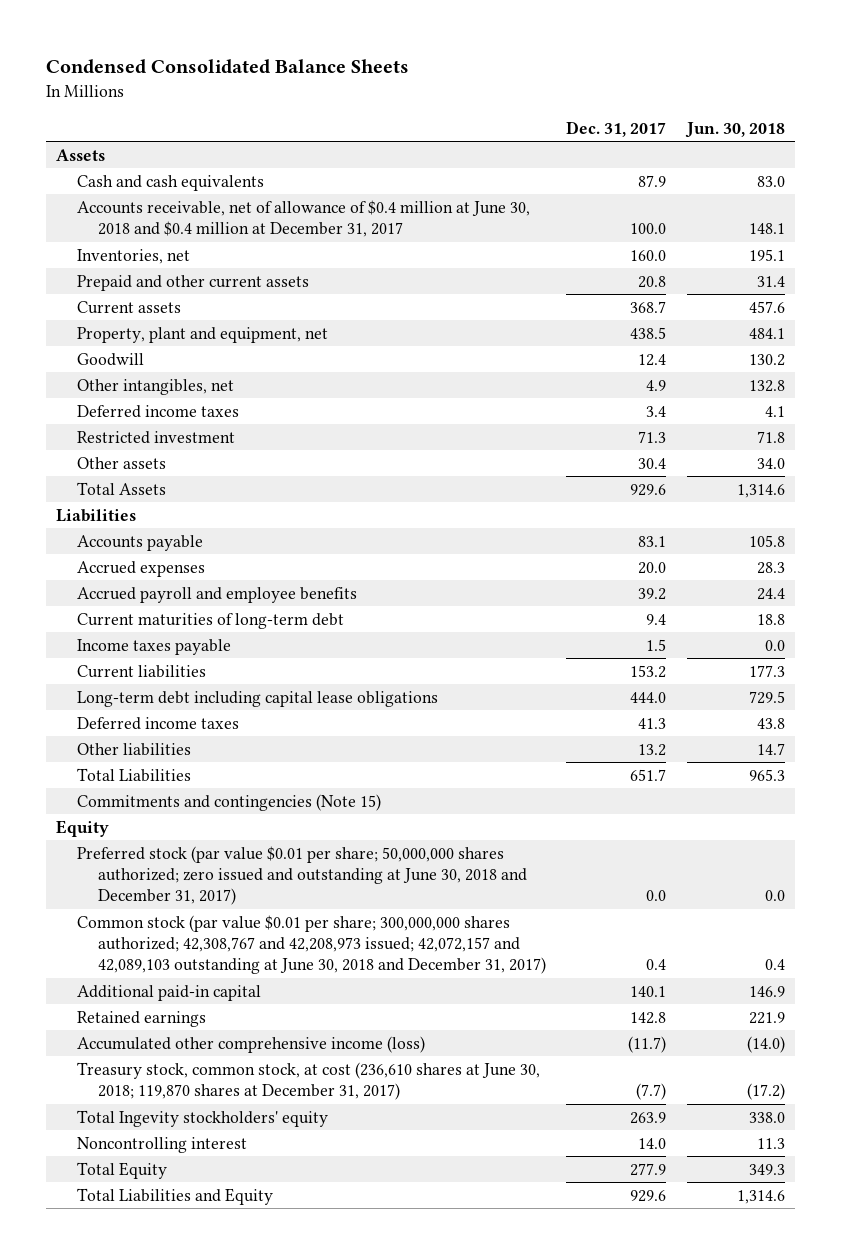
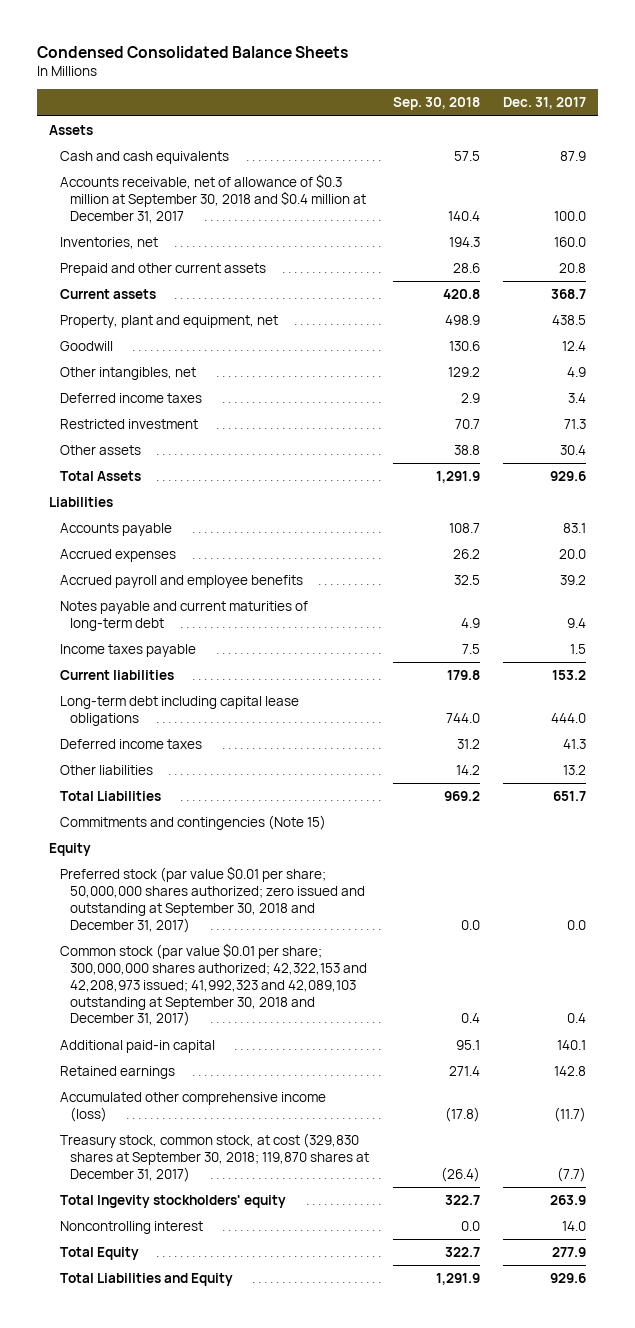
- | Dec. 31, 2017 | Jun. 30, 2018
+ | Sep. 30, 2018 | Dec. 31, 2017
- Accounts receivable, net of allowance of $0.4 million at June 30, 2018 and $0.4 million at December 31, 2017 | 100.0 | 148.1
+ Accounts receivable, net of allowance of $0.3 million at September 30, 2018 and $0.4 million at December 31, 2017 | 140.4 | 100.0
- Current maturities of long-term debt | 9.4 | 18.8
+ Notes payable and current maturities of long-term debt | 4.9 | 9.4
- Preferred stock (par value $0.01 per share; 50,000,000 shares authorized; zero issued and outstanding at June 30, 2018 and December 31, 2017) | 0.0 | 0.0
- Common stock (par value $0.01 per share; 300,000,000 shares authorized; 42,308,767 and 42,208,973 issued; 42,072,157 and 42,089,103 outstanding at June 30, 2018 and December 31, 2017) | 0.4 | 0.4
+ Preferred stock (par value $0.01 per share; 50,000,000 shares authorized; zero issued and outstanding at September 30, 2018 and December 31, 2017) | 0.0 | 0.0
+ Common stock (par value $0.01 per share; 300,000,000 shares authorized; 42,322,153 and 42,208,973 issued; 41,992,323 and 42,089,103 outstanding at September 30, 2018 and December 31, 2017) | 0.4 | 0.4
- Treasury stock, common stock, at cost (236,610 shares at June 30, 2018; 119,870 shares at December 31, 2017) | (7.7) | (17.2)
+ Treasury stock, common stock, at cost (329,830 shares at September 30, 2018; 119,870 shares at December 31, 2017) | (26.4) | (7.7)

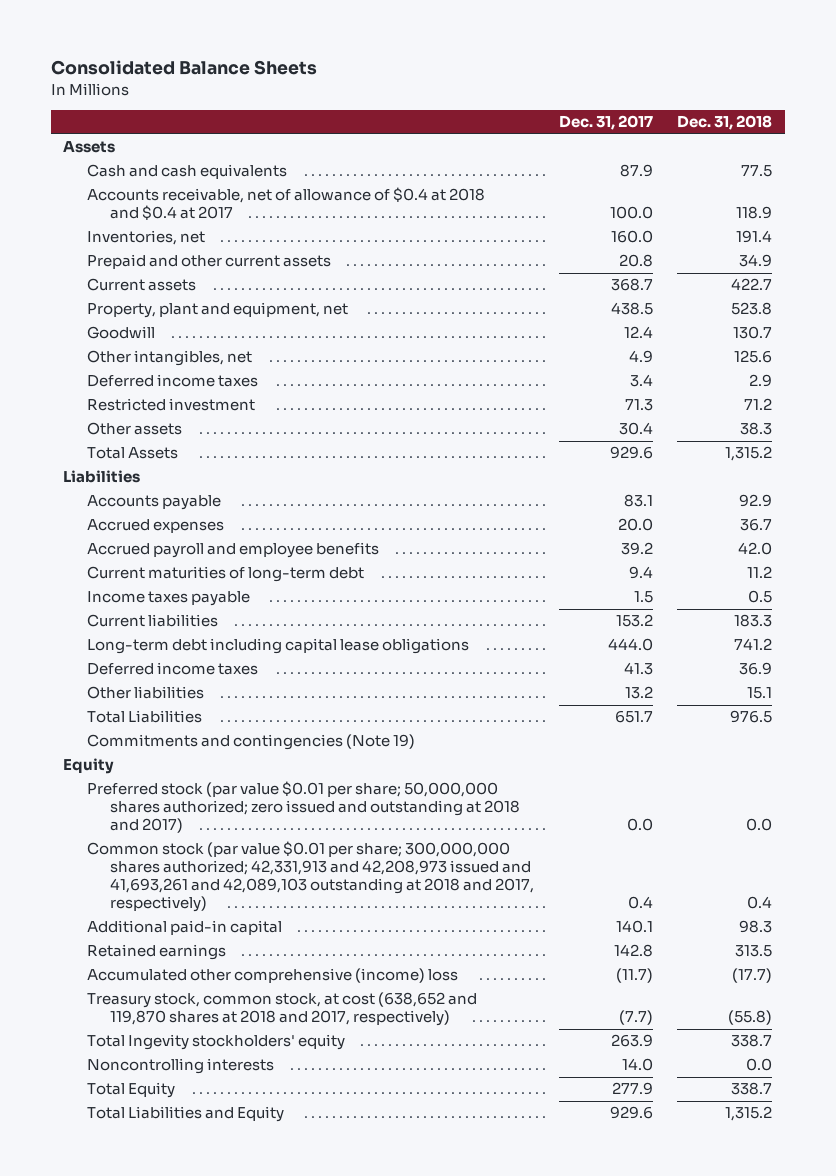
- Condensed Consolidated Balance Sheets
+ Consolidated Balance Sheets
- | Sep. 30, 2018 | Dec. 31, 2017
+ | Dec. 31, 2017 | Dec. 31, 2018
- Accounts receivable, net of allowance of $0.3 million at September 30, 2018 and $0.4 million at December 31, 2017 | 140.4 | 100.0
+ Accounts receivable, net of allowance of $0.4 at 2018 and $0.4 at 2017 | 100.0 | 118.9
- Notes payable and current maturities of long-term debt | 4.9 | 9.4
+ Current maturities of long-term debt | 9.4 | 11.2
- Commitments and contingencies (Note 15)
+ Commitments and contingencies (Note 19)
- Preferred stock (par value $0.01 per share; 50,000,000 shares authorized; zero issued and outstanding at September 30, 2018 and December 31, 2017) | 0.0 | 0.0
- Common stock (par value $0.01 per share; 300,000,000 shares authorized; 42,322,153 and 42,208,973 issued; 41,992,323 and 42,089,103 outstanding at September 30, 2018 and December 31, 2017) | 0.4 | 0.4
+ Preferred stock (par value $0.01 per share; 50,000,000 shares authorized; zero issued and outstanding at 2018 and 2017) | 0.0 | 0.0
+ Common stock (par value $0.01 per share; 300,000,000 shares authorized; 42,331,913 and 42,208,973 issued and 41,693,261 and 42,089,103 outstanding at 2018 and 2017, respectively) | 0.4 | 0.4
- Accumulated other comprehensive income (loss) | (17.8) | (11.7)
- Treasury stock, common stock, at cost (329,830 shares at September 30, 2018; 119,870 shares at December 31, 2017) | (26.4) | (7.7)
+ Accumulated other comprehensive (income) loss | (11.7) | (17.7)
+ Treasury stock, common stock, at cost (638,652 and 119,870 shares at 2018 and 2017, respectively) | (7.7) | (55.8)
- Noncontrolling interest | 0.0 | 14.0
+ Noncontrolling interests | 14.0 | 0.0

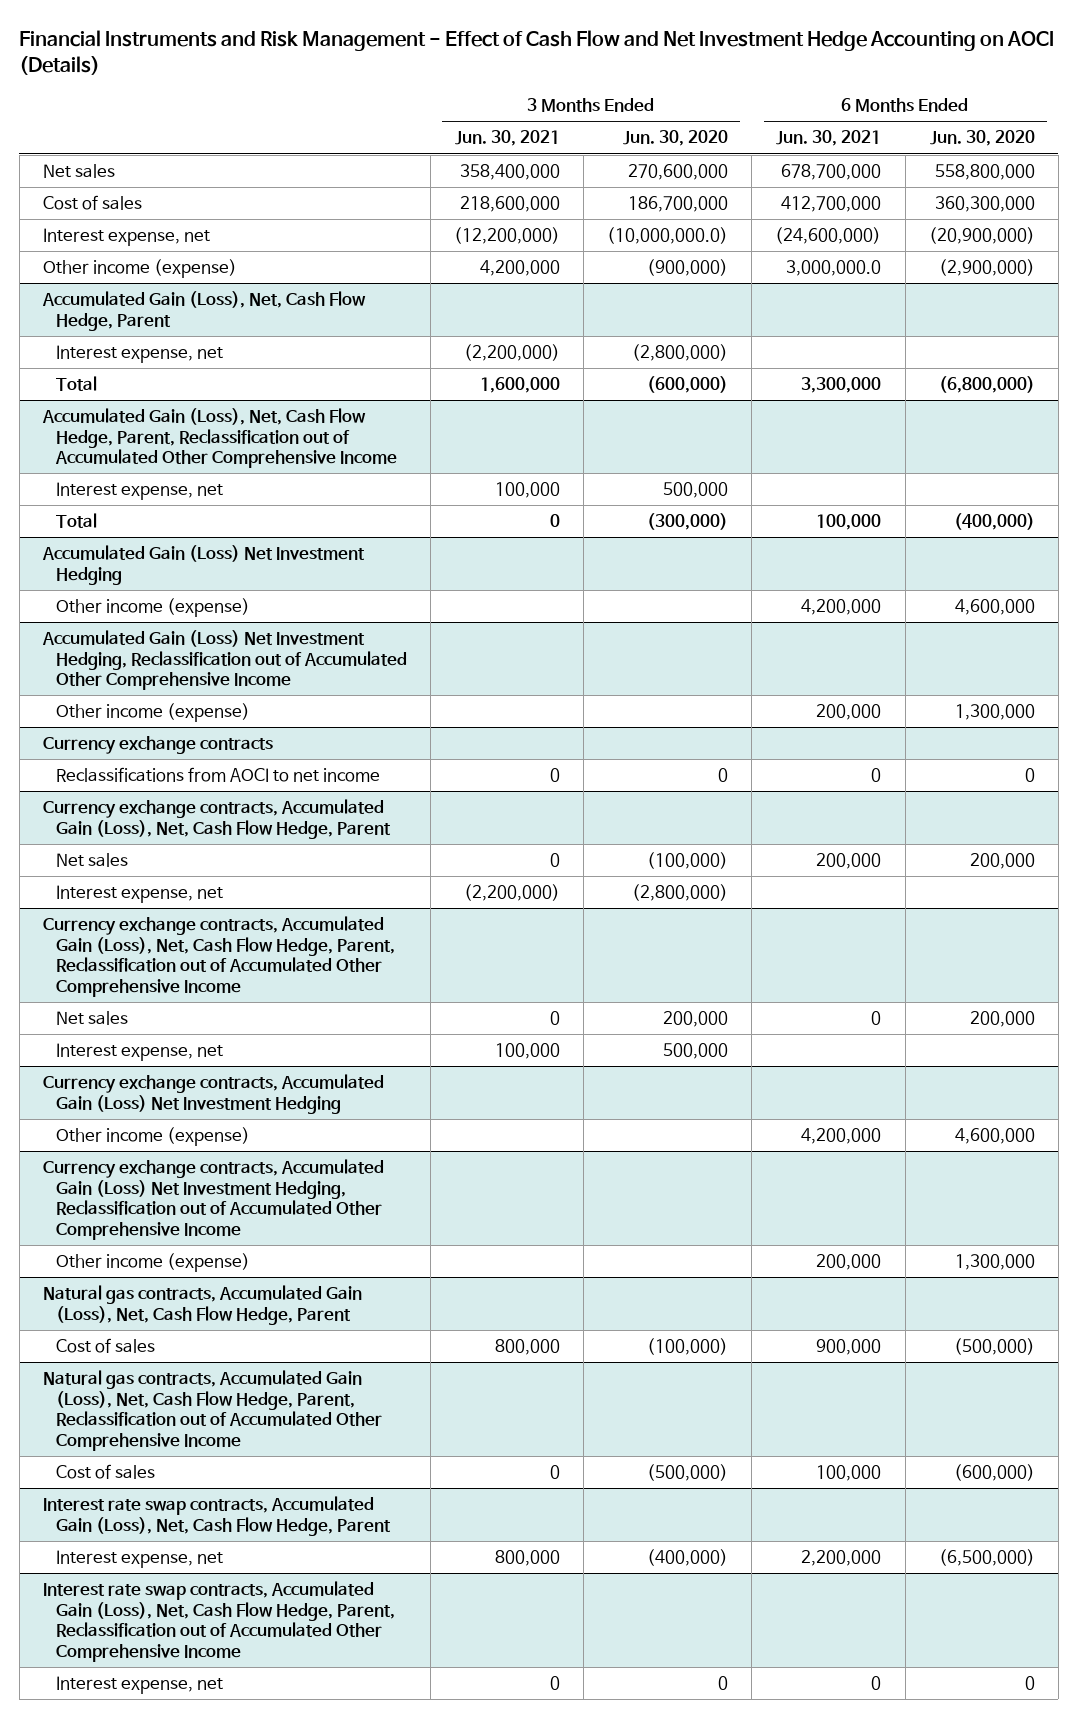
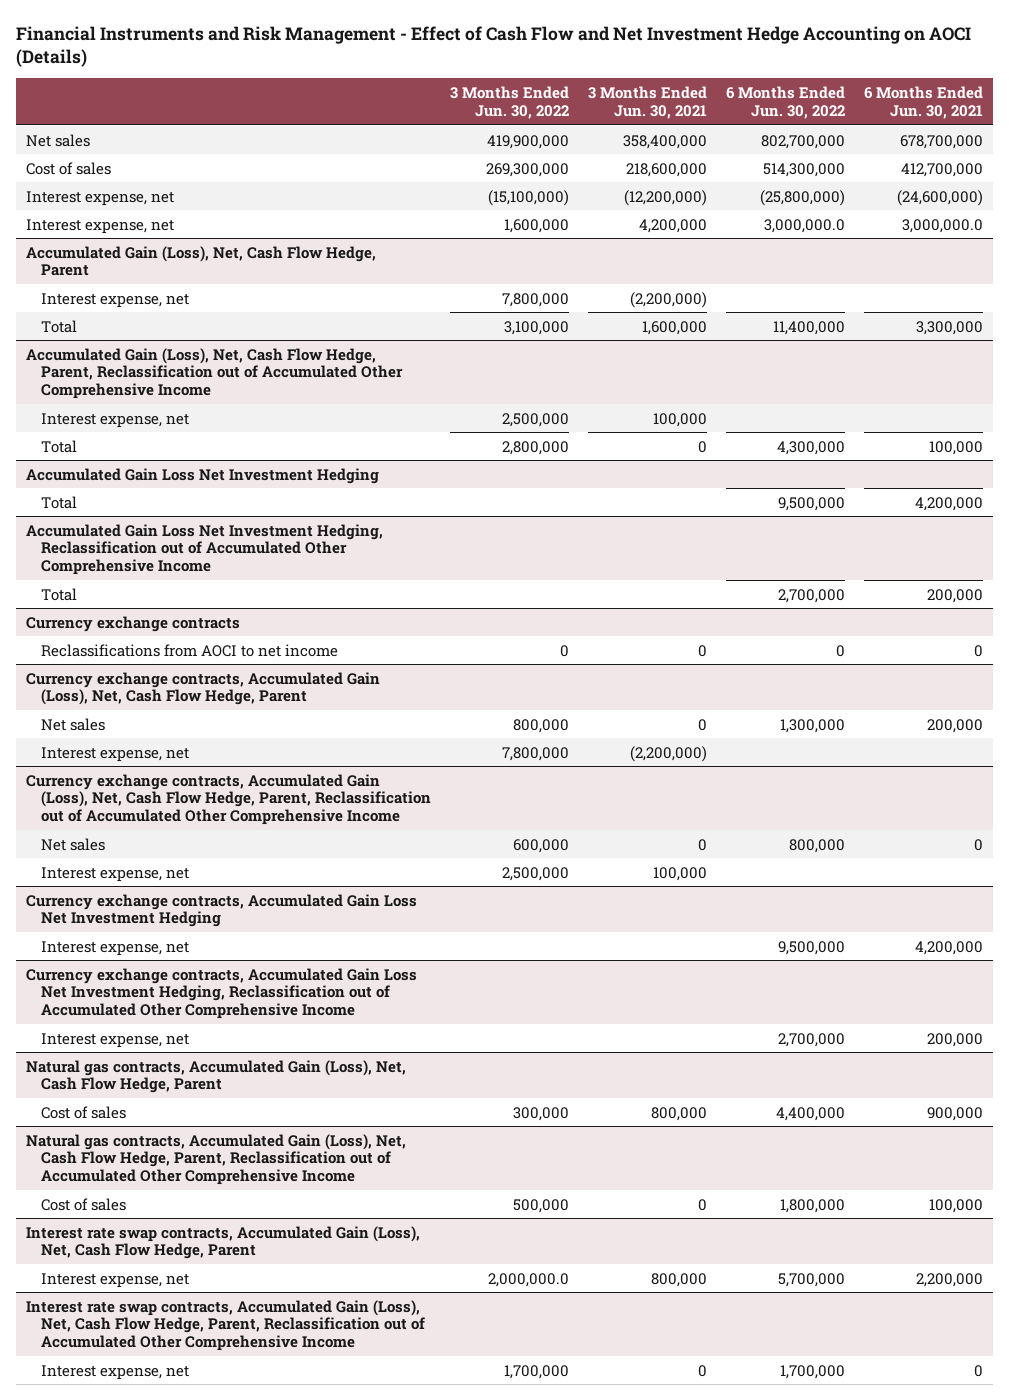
- | 3 Months Ended Jun. 30, 2021 | 3 Months Ended Jun. 30, 2020 | 6 Months Ended Jun. 30, 2021 | 6 Months Ended Jun. 30, 2020
+ | 3 Months Ended Jun. 30, 2022 | 3 Months Ended Jun. 30, 2021 | 6 Months Ended Jun. 30, 2022 | 6 Months Ended Jun. 30, 2021
- Other income (expense) | 4,200,000 | (900,000) | 3,000,000.0 | (2,900,000)
+ Interest expense, net | 1,600,000 | 4,200,000 | 3,000,000.0 | 3,000,000.0
- Accumulated Gain (Loss) Net Investment Hedging
- Other income (expense) | | | 4,200,000 | 4,600,000
- Accumulated Gain (Loss) Net Investment Hedging, Reclassification out of Accumulated Other Comprehensive Income
- Other income (expense) | | | 200,000 | 1,300,000
+ Accumulated Gain Loss Net Investment Hedging
+ Total | | | 9,500,000 | 4,200,000
+ Accumulated Gain Loss Net Investment Hedging, Reclassification out of Accumulated Other Comprehensive Income
+ Total | | | 2,700,000 | 200,000
- Currency exchange contracts, Accumulated Gain (Loss) Net Investment Hedging
- Other income (expense) | | | 4,200,000 | 4,600,000
- Currency exchange contracts, Accumulated Gain (Loss) Net Investment Hedging, Reclassification out of Accumulated Other Comprehensive Income
- Other income (expense) | | | 200,000 | 1,300,000
+ Currency exchange contracts, Accumulated Gain Loss Net Investment Hedging
+ Interest expense, net | | | 9,500,000 | 4,200,000
+ Currency exchange contracts, Accumulated Gain Loss Net Investment Hedging, Reclassification out of Accumulated Other Comprehensive Income
+ Interest expense, net | | | 2,700,000 | 200,000

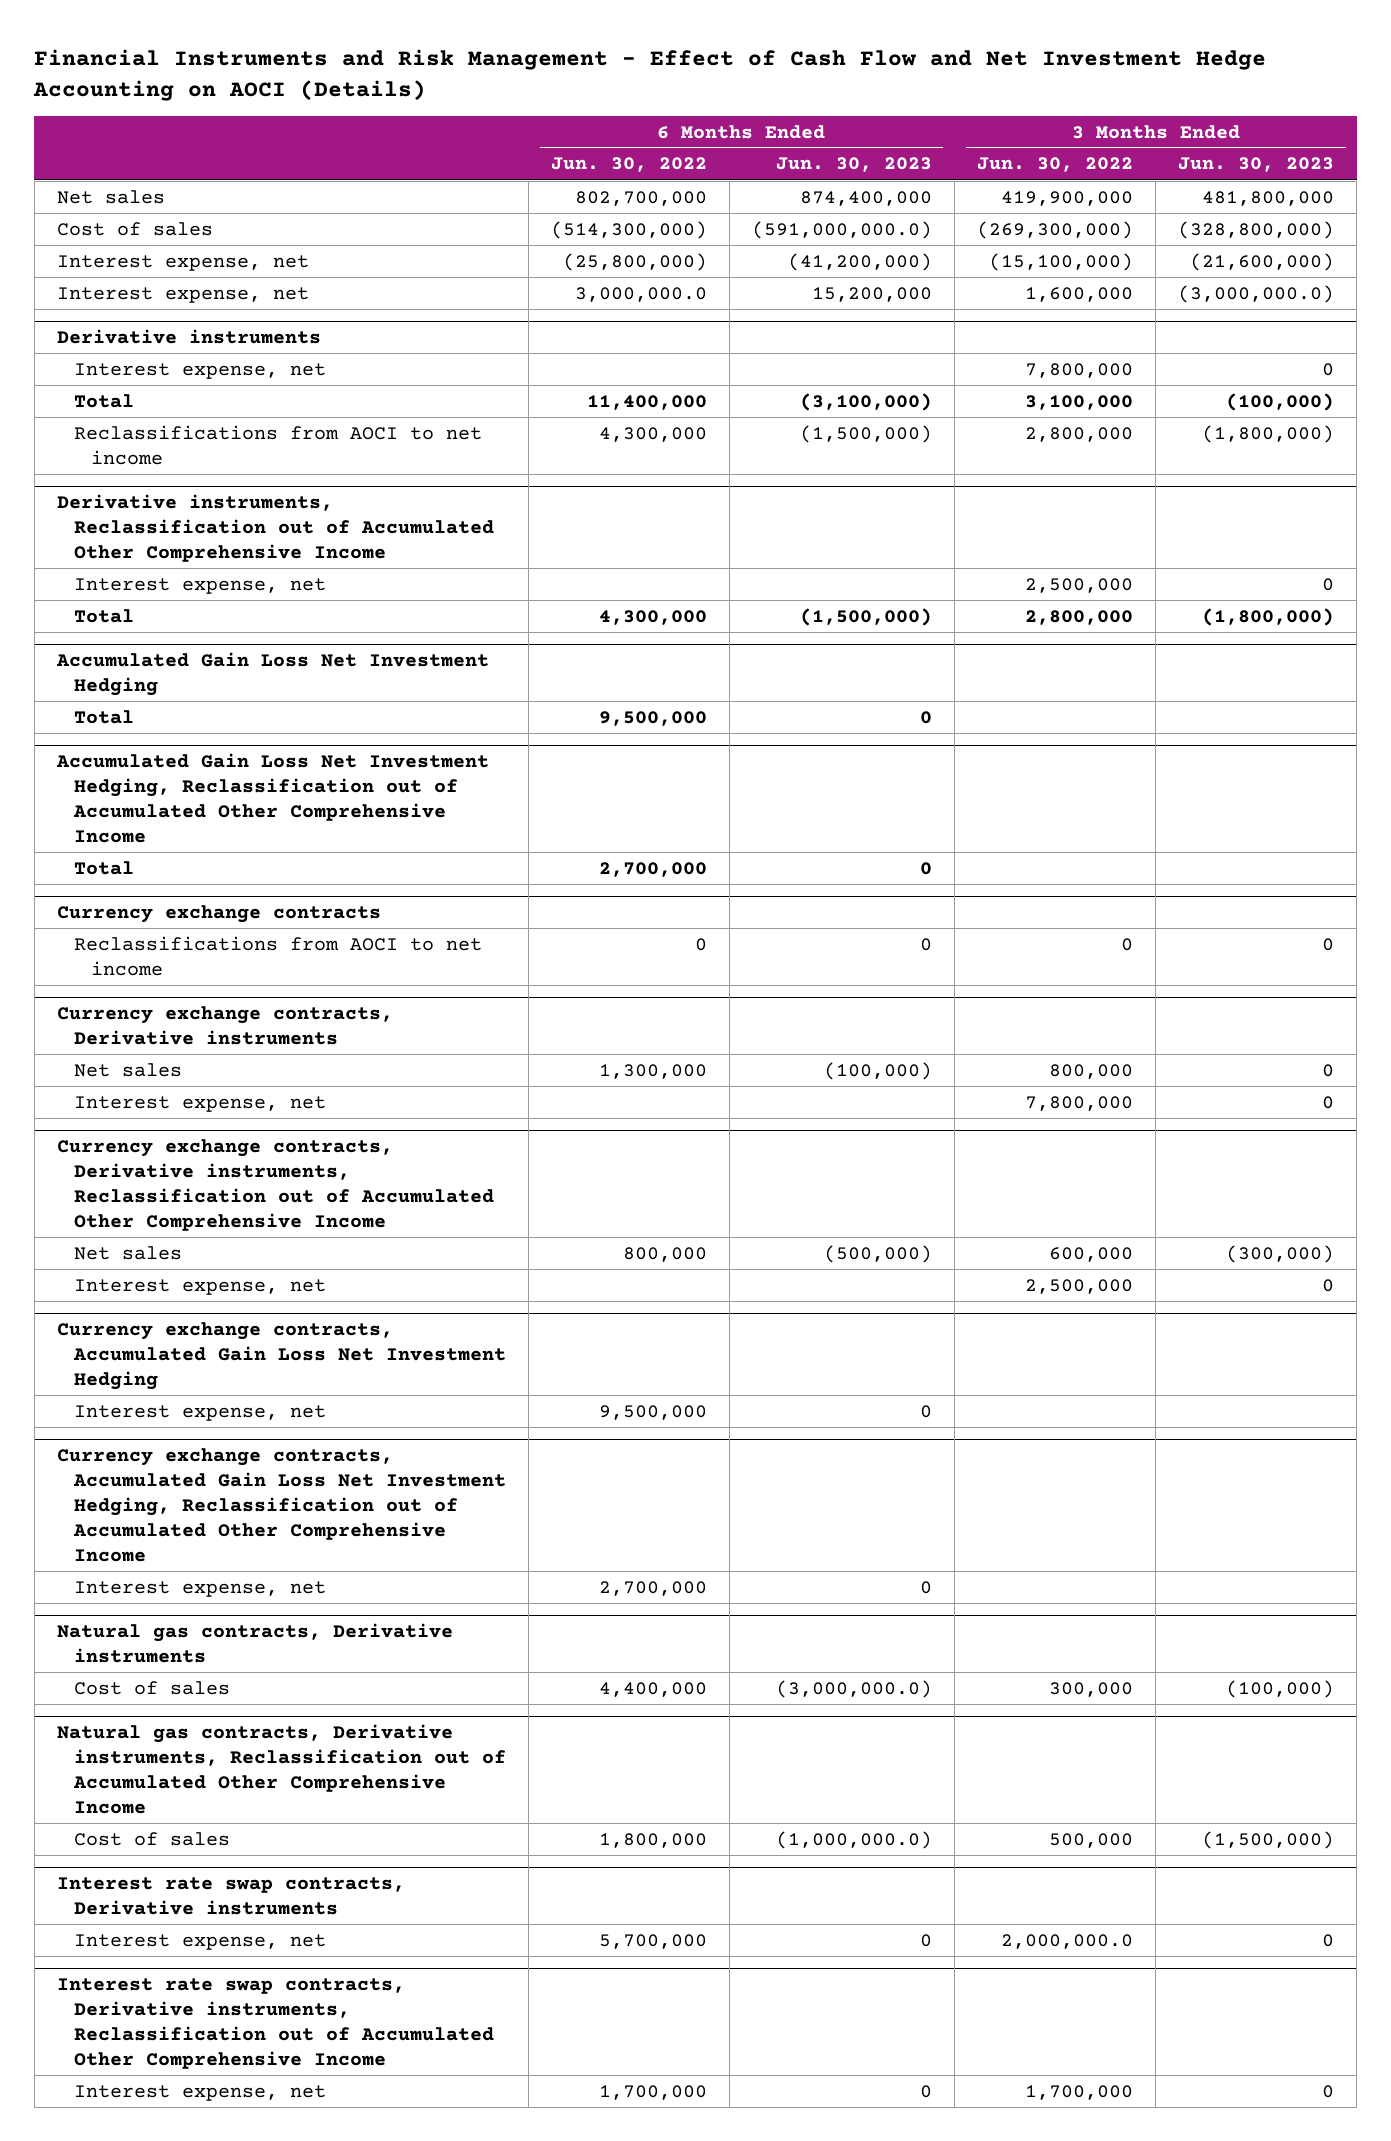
- | 3 Months Ended Jun. 30, 2022 | 3 Months Ended Jun. 30, 2021 | 6 Months Ended Jun. 30, 2022 | 6 Months Ended Jun. 30, 2021
+ | 6 Months Ended Jun. 30, 2022 | 6 Months Ended Jun. 30, 2023 | 3 Months Ended Jun. 30, 2022 | 3 Months Ended Jun. 30, 2023
- Cost of sales | 269,300,000 | 218,600,000 | 514,300,000 | 412,700,000
+ Cost of sales | (514,300,000) | (591,000,000.0) | (269,300,000) | (328,800,000)
- Accumulated Gain (Loss), Net, Cash Flow Hedge, Parent
+ Derivative instruments
- Accumulated Gain (Loss), Net, Cash Flow Hedge, Parent, Reclassification out of Accumulated Other Comprehensive Income
+ Reclassifications from AOCI to net income | 4,300,000 | (1,500,000) | 2,800,000 | (1,800,000)
+ Derivative instruments, Reclassification out of Accumulated Other Comprehensive Income
- Currency exchange contracts, Accumulated Gain (Loss), Net, Cash Flow Hedge, Parent
+ Currency exchange contracts, Derivative instruments
- Currency exchange contracts, Accumulated Gain (Loss), Net, Cash Flow Hedge, Parent, Reclassification out of Accumulated Other Comprehensive Income
+ Currency exchange contracts, Derivative instruments, Reclassification out of Accumulated Other Comprehensive Income
- Natural gas contracts, Accumulated Gain (Loss), Net, Cash Flow Hedge, Parent
+ Natural gas contracts, Derivative instruments
- Natural gas contracts, Accumulated Gain (Loss), Net, Cash Flow Hedge, Parent, Reclassification out of Accumulated Other Comprehensive Income
+ Natural gas contracts, Derivative instruments, Reclassification out of Accumulated Other Comprehensive Income
- Interest rate swap contracts, Accumulated Gain (Loss), Net, Cash Flow Hedge, Parent
+ Interest rate swap contracts, Derivative instruments
- Interest rate swap contracts, Accumulated Gain (Loss), Net, Cash Flow Hedge, Parent, Reclassification out of Accumulated Other Comprehensive Income
+ Interest rate swap contracts, Derivative instruments, Reclassification out of Accumulated Other Comprehensive Income

